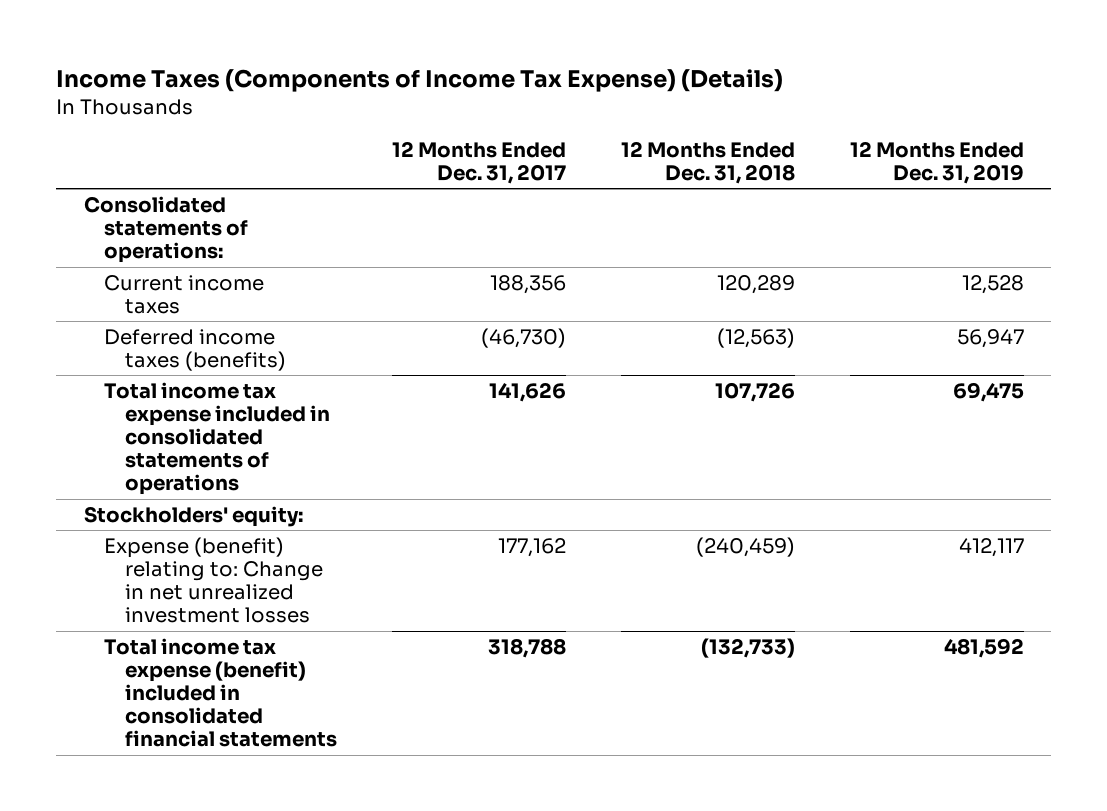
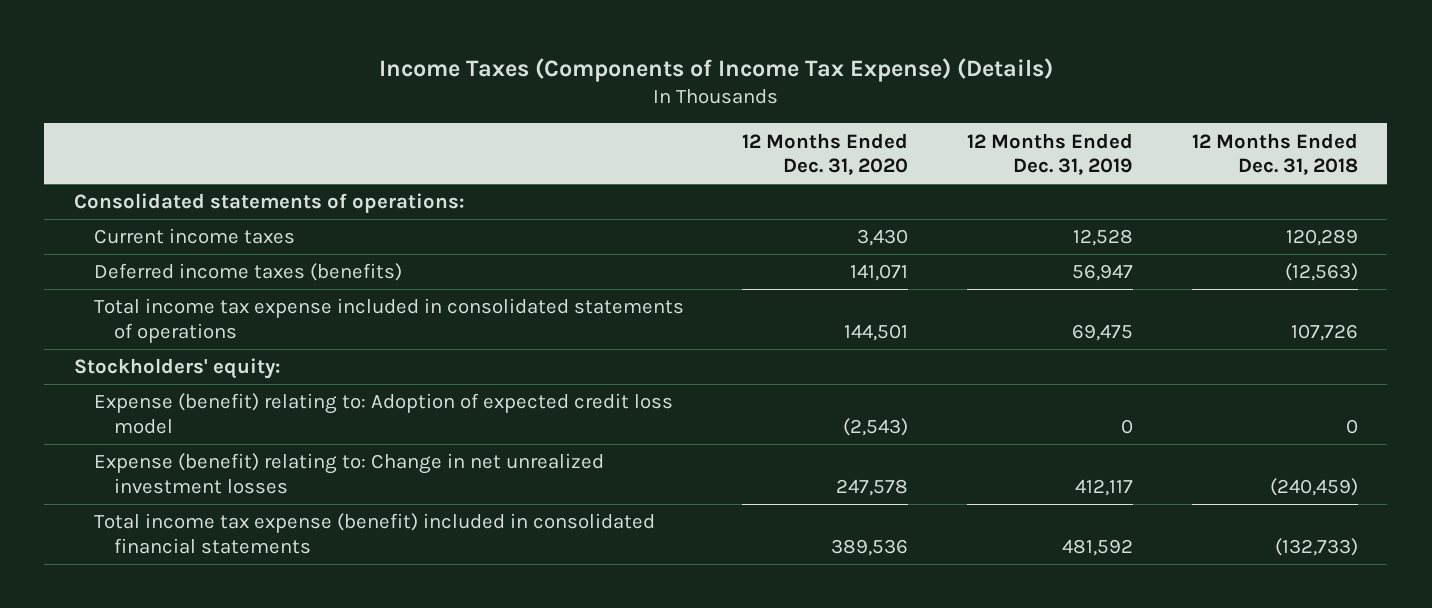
- | 12 Months Ended Dec. 31, 2017 | 12 Months Ended Dec. 31, 2018 | 12 Months Ended Dec. 31, 2019
+ | 12 Months Ended Dec. 31, 2020 | 12 Months Ended Dec. 31, 2019 | 12 Months Ended Dec. 31, 2018
+ Expense (benefit) relating to: Adoption of expected credit loss model | (2,543) | 0 | 0

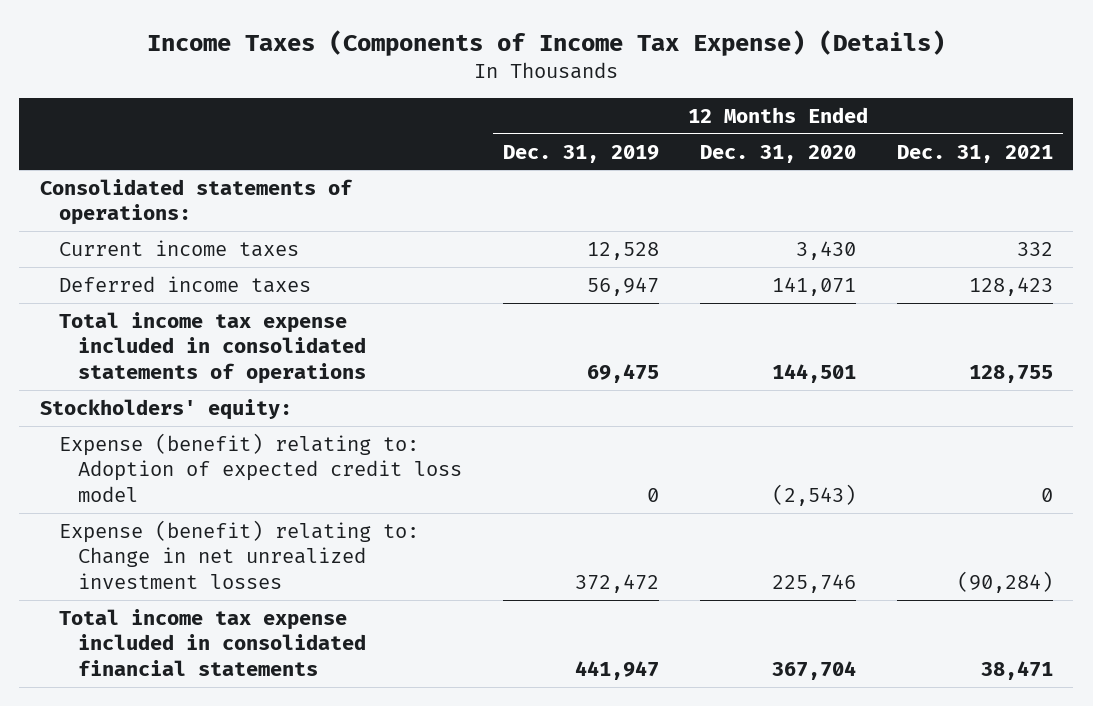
- | 12 Months Ended Dec. 31, 2020 | 12 Months Ended Dec. 31, 2019 | 12 Months Ended Dec. 31, 2018
+ | 12 Months Ended Dec. 31, 2019 | 12 Months Ended Dec. 31, 2020 | 12 Months Ended Dec. 31, 2021
- Deferred income taxes (benefits) | 141,071 | 56,947 | (12,563)
+ Deferred income taxes | 56,947 | 141,071 | 128,423
- Expense (benefit) relating to: Change in net unrealized investment losses | 247,578 | 412,117 | (240,459)
- Total income tax expense (benefit) included in consolidated financial statements | 389,536 | 481,592 | (132,733)
+ Expense (benefit) relating to: Change in net unrealized investment losses | 372,472 | 225,746 | (90,284)
+ Total income tax expense included in consolidated financial statements | 441,947 | 367,704 | 38,471

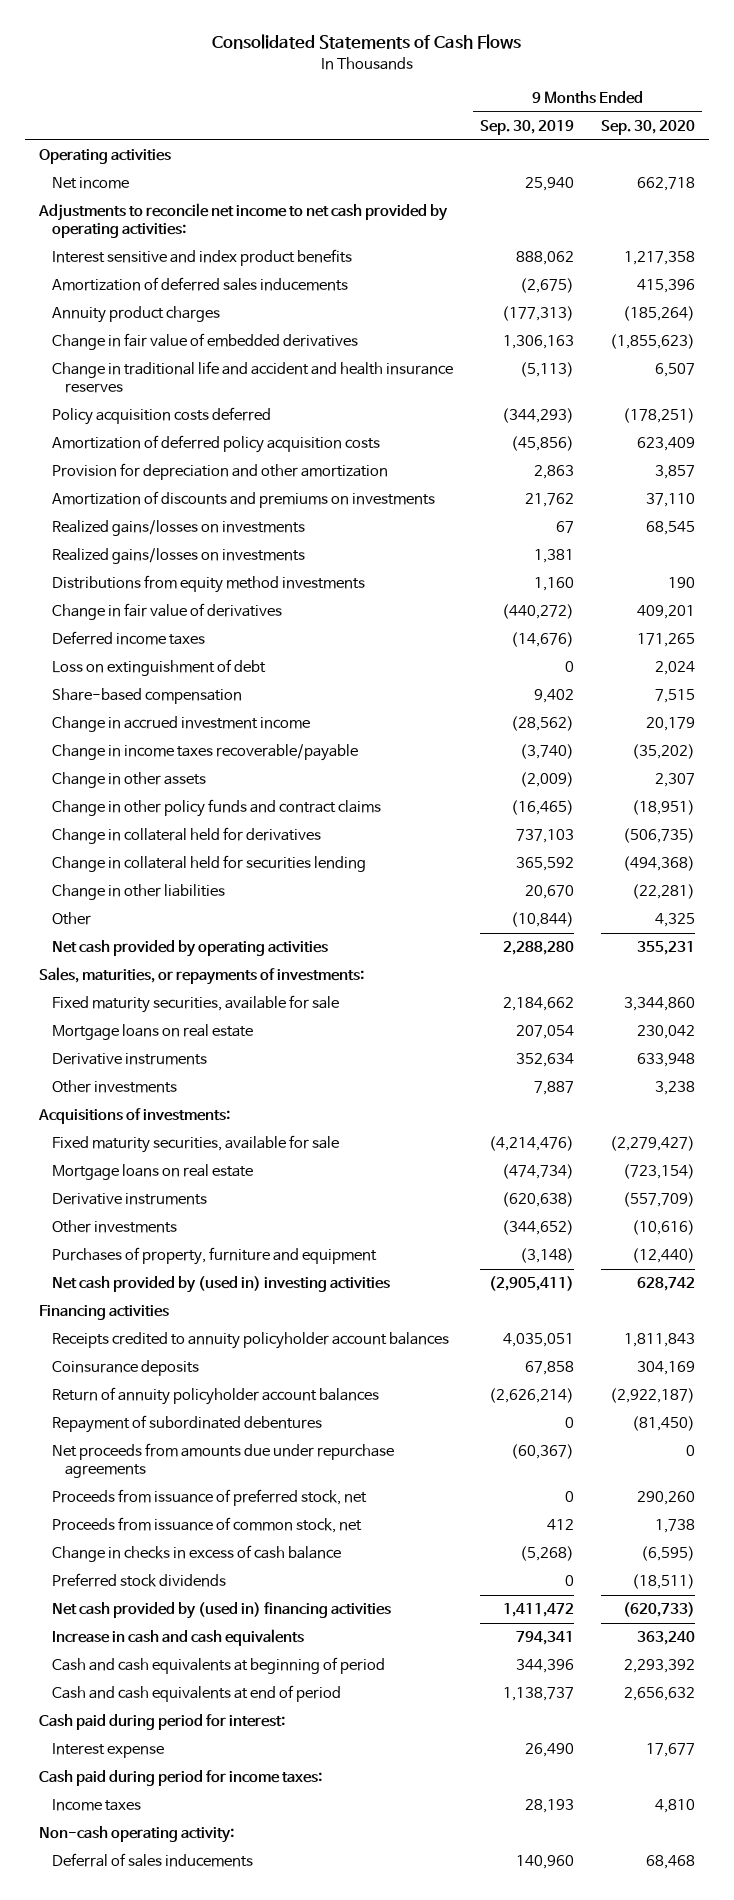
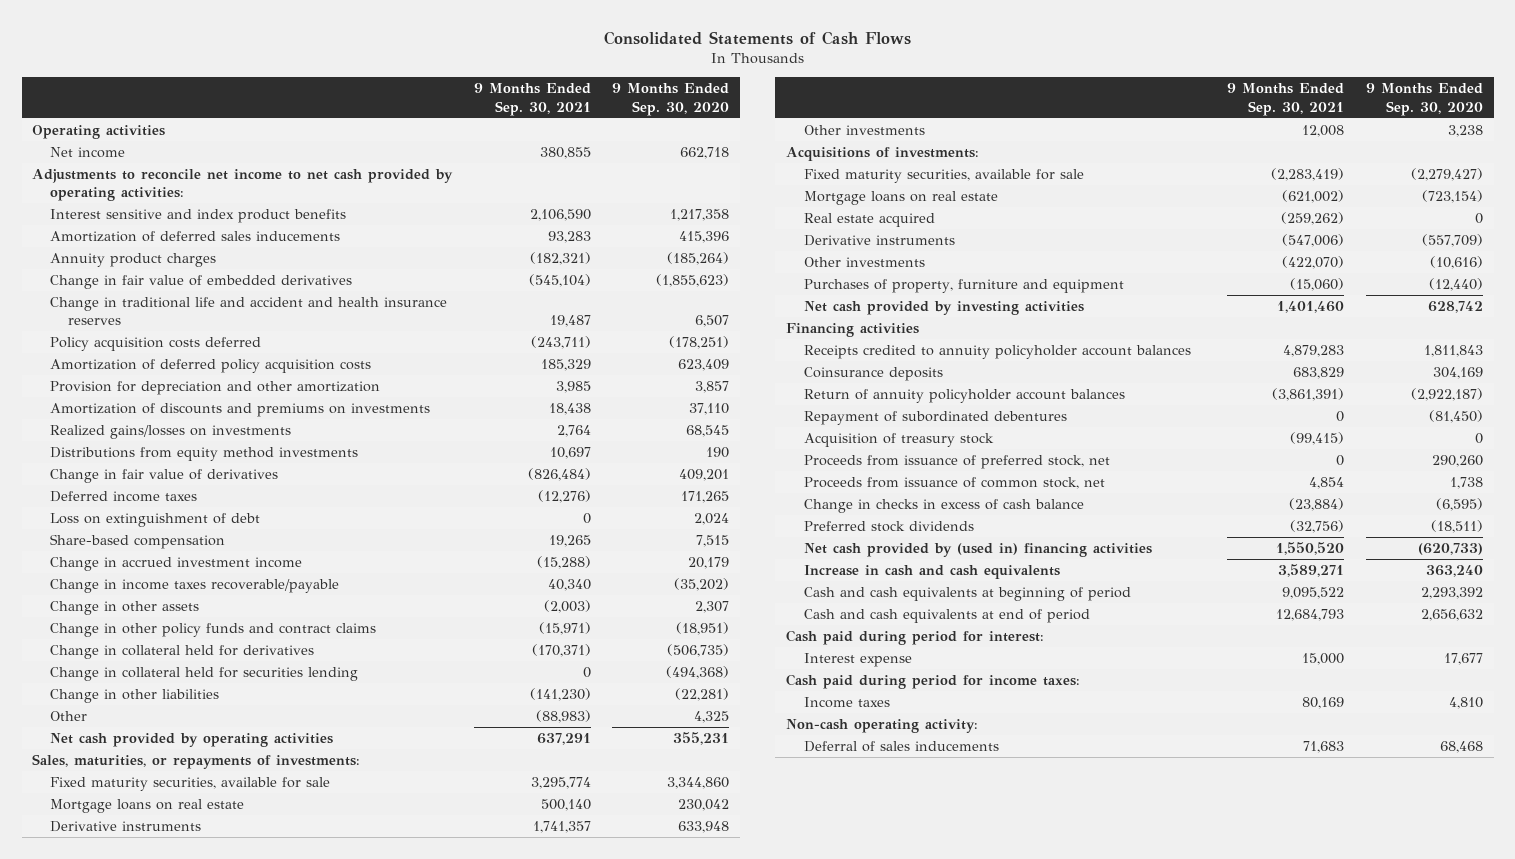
- | 9 Months Ended Sep. 30, 2019 | 9 Months Ended Sep. 30, 2020
+ | 9 Months Ended Sep. 30, 2021 | 9 Months Ended Sep. 30, 2020
- Realized gains/losses on investments | 1,381 |
+ Real estate acquired | (259,262) | 0
- Net cash provided by (used in) investing activities | (2,905,411) | 628,742
+ Net cash provided by investing activities | 1,401,460 | 628,742
- Net proceeds from amounts due under repurchase agreements | (60,367) | 0
+ Acquisition of treasury stock | (99,415) | 0

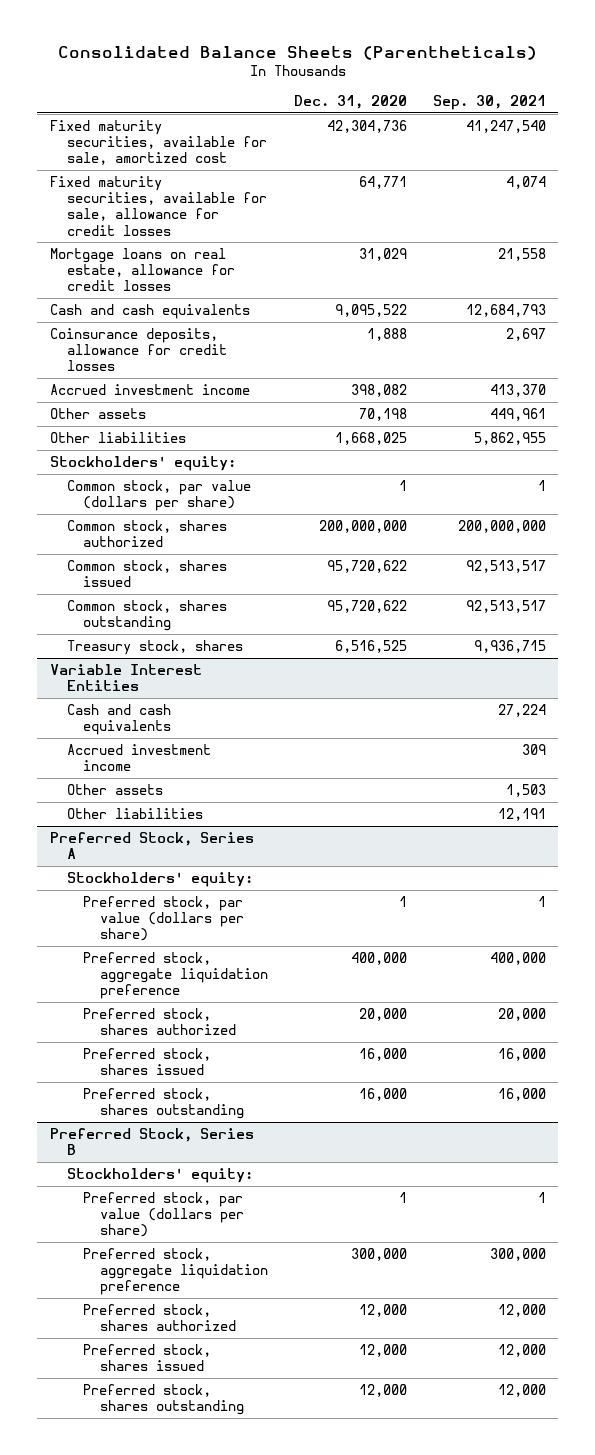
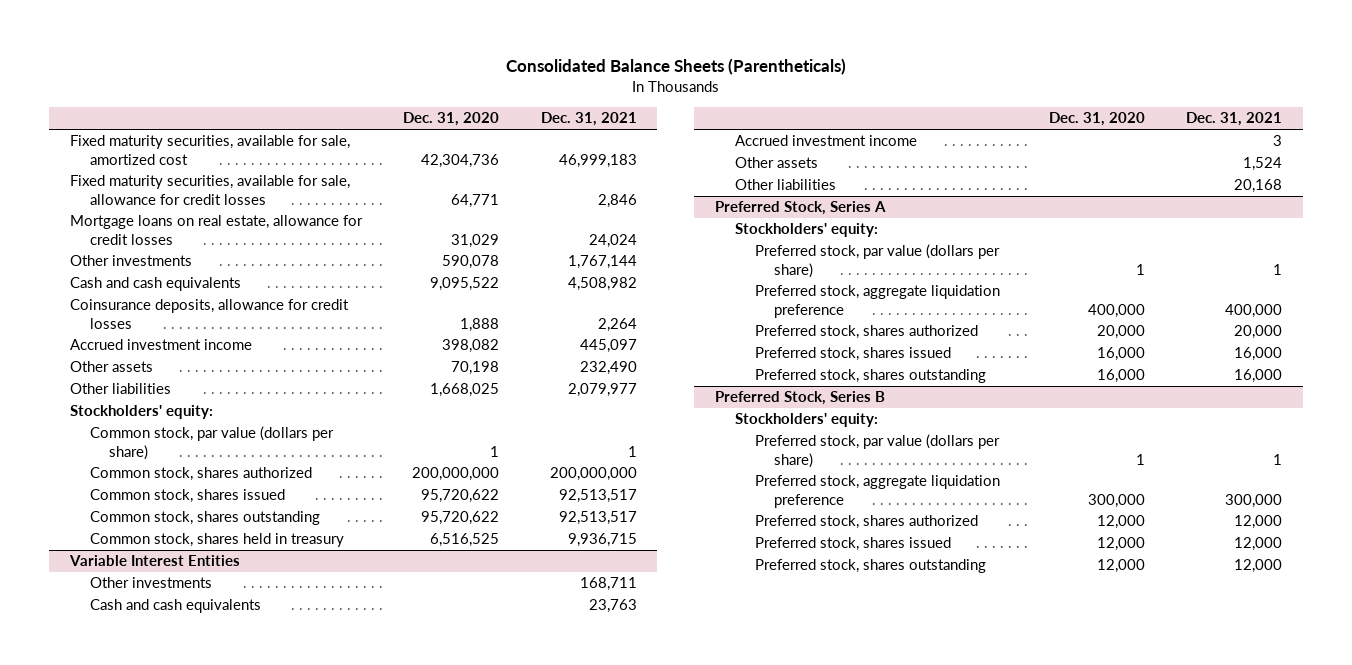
- | Dec. 31, 2020 | Sep. 30, 2021
+ | Dec. 31, 2020 | Dec. 31, 2021
+ Other investments | 590,078 | 1,767,144
- Treasury stock, shares | 6,516,525 | 9,936,715
+ Common stock, shares held in treasury | 6,516,525 | 9,936,715
@ Variable Interest Entities
+ Other investments | | 168,711

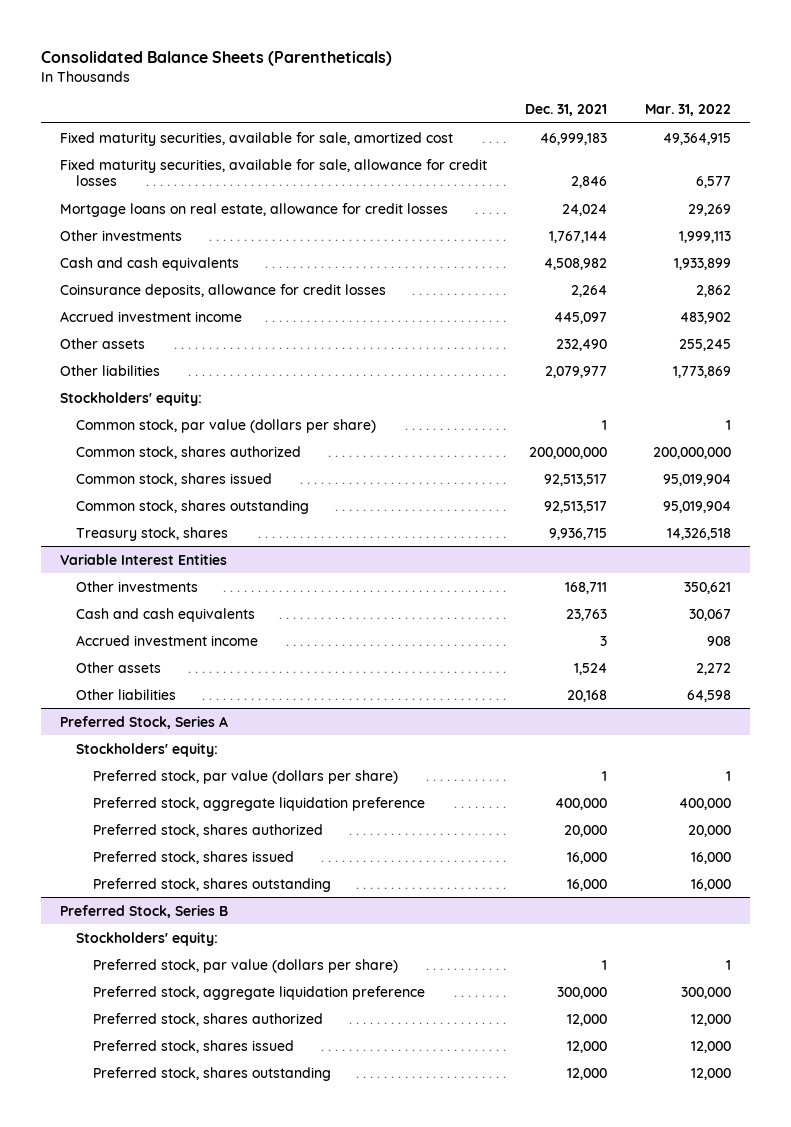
- | Dec. 31, 2020 | Dec. 31, 2021
+ | Dec. 31, 2021 | Mar. 31, 2022
- Common stock, shares held in treasury | 6,516,525 | 9,936,715
+ Treasury stock, shares | 9,936,715 | 14,326,518

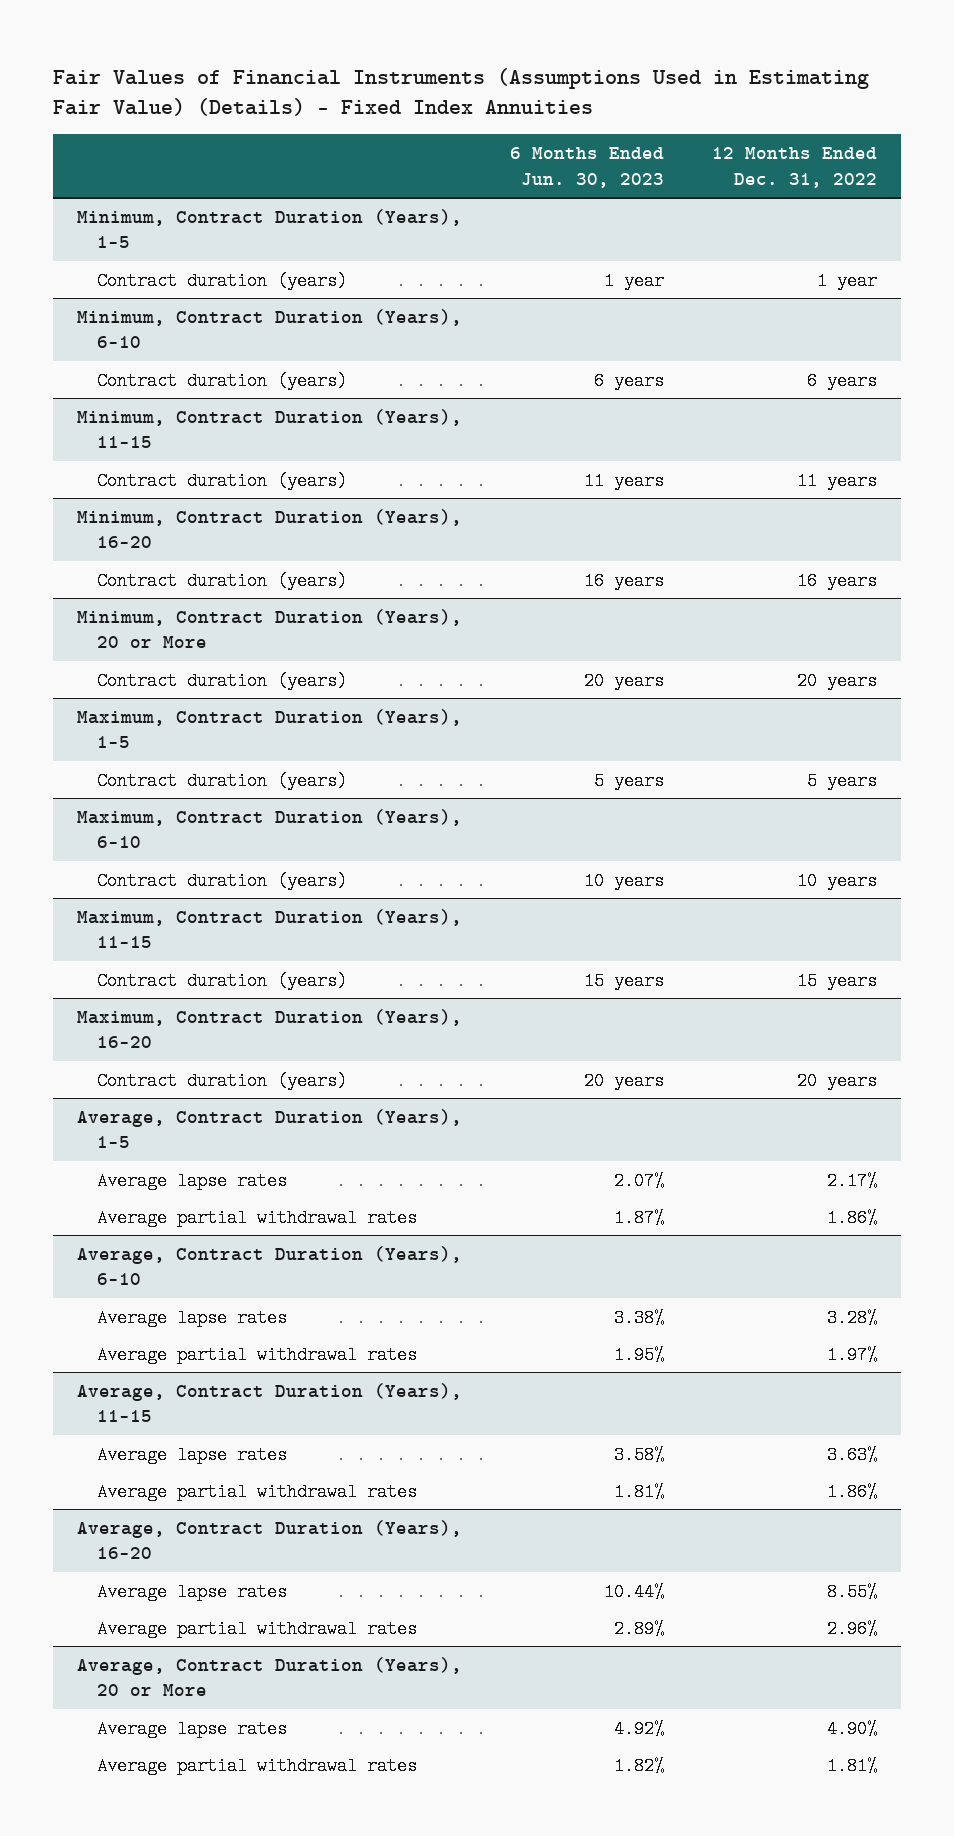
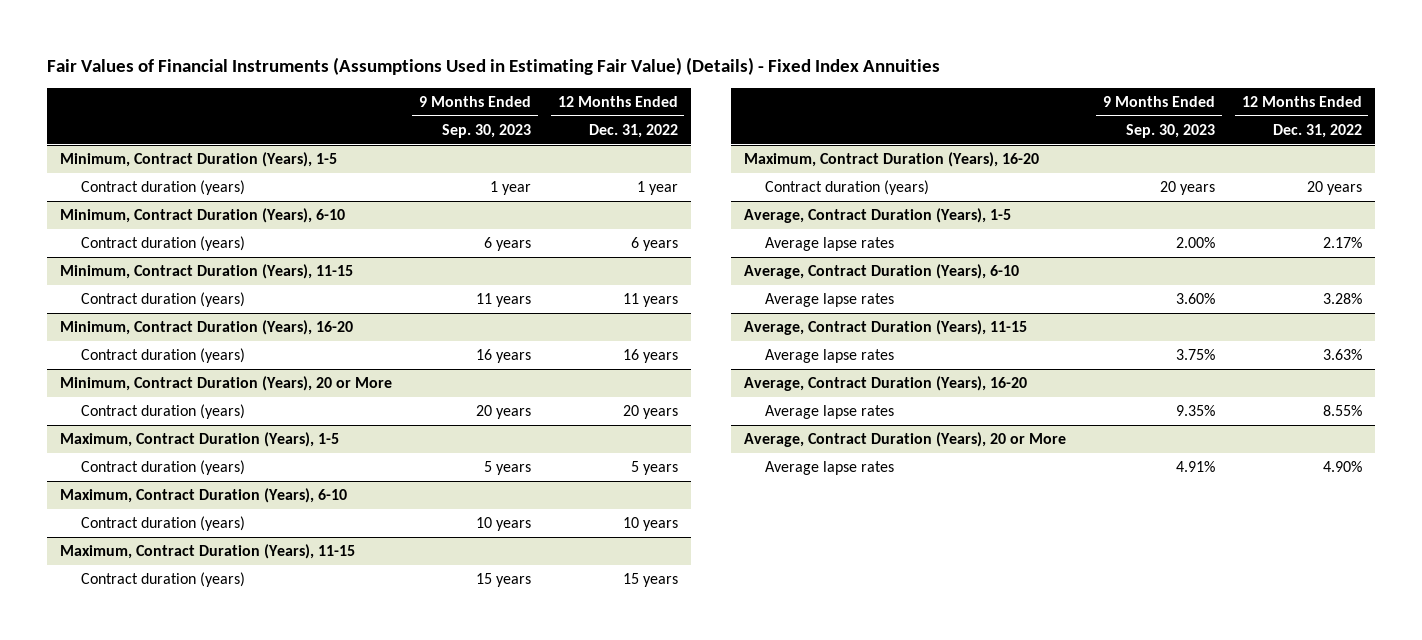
- | 6 Months Ended Jun. 30, 2023 | 12 Months Ended Dec. 31, 2022
+ | 9 Months Ended Sep. 30, 2023 | 12 Months Ended Dec. 31, 2022
@ Average, Contract Duration (Years), 1-5
- Average partial withdrawal rates | 1.87% | 1.86%
@ Average, Contract Duration (Years), 6-10
- Average partial withdrawal rates | 1.95% | 1.97%
@ Average, Contract Duration (Years), 11-15
- Average partial withdrawal rates | 1.81% | 1.86%
@ Average, Contract Duration (Years), 16-20
- Average partial withdrawal rates | 2.89% | 2.96%
@ Average, Contract Duration (Years), 20 or More
- Average partial withdrawal rates | 1.82% | 1.81%

